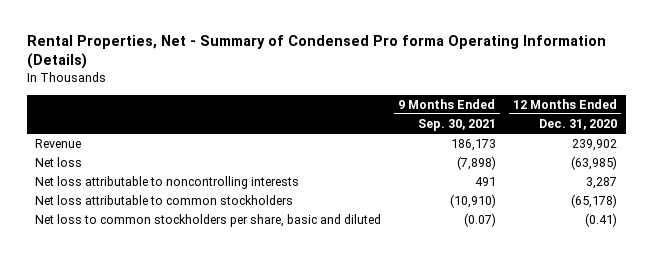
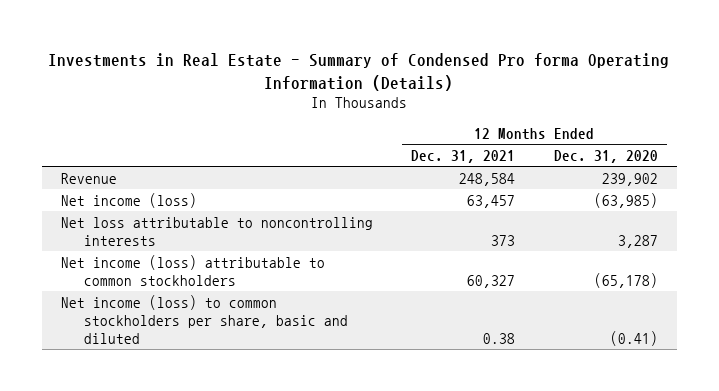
- Rental Properties, Net - Summary of Condensed Pro forma Operating Information (Details)
+ Investments in Real Estate - Summary of Condensed Pro forma Operating Information (Details)
- | 9 Months Ended Sep. 30, 2021 | 12 Months Ended Dec. 31, 2020
+ | 12 Months Ended Dec. 31, 2021 | 12 Months Ended Dec. 31, 2020
- Net loss | (7,898) | (63,985)
+ Net income (loss) | 63,457 | (63,985)
- Net loss attributable to common stockholders | (10,910) | (65,178)
- Net loss to common stockholders per share, basic and diluted | (0.07) | (0.41)
+ Net income (loss) attributable to common stockholders | 60,327 | (65,178)
+ Net income (loss) to common stockholders per share, basic and diluted | 0.38 | (0.41)

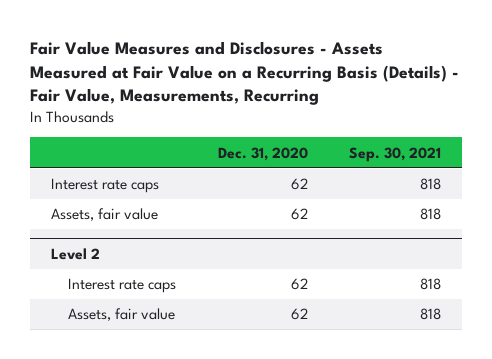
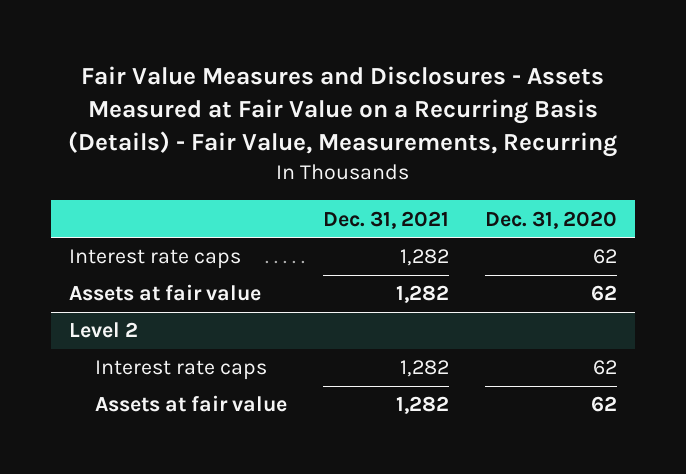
- | Dec. 31, 2020 | Sep. 30, 2021
+ | Dec. 31, 2021 | Dec. 31, 2020
- Assets, fair value | 62 | 818
+ Assets at fair value | 1,282 | 62
@ Level 2
- Assets, fair value | 62 | 818
+ Assets at fair value | 1,282 | 62

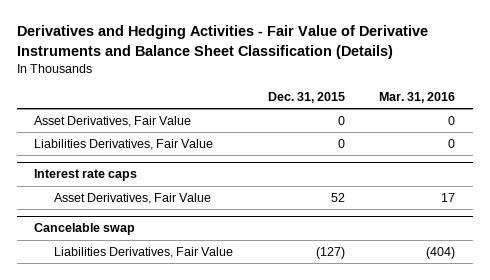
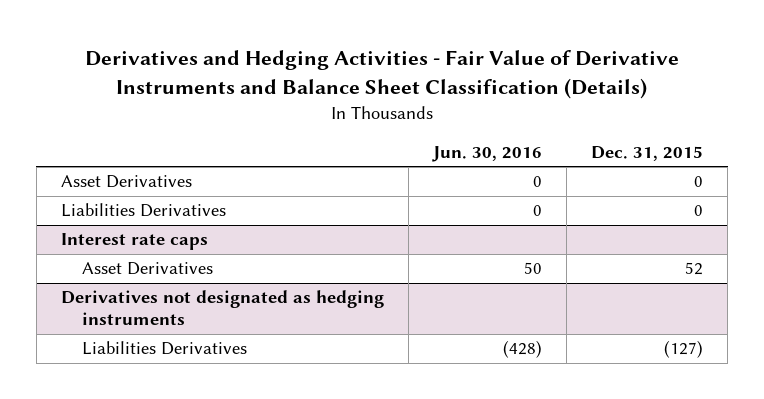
- | Dec. 31, 2015 | Mar. 31, 2016
+ | Jun. 30, 2016 | Dec. 31, 2015
- Asset Derivatives, Fair Value | 0 | 0
- Liabilities Derivatives, Fair Value | 0 | 0
+ Asset Derivatives | 0 | 0
+ Liabilities Derivatives | 0 | 0
@ Interest rate caps
- Asset Derivatives, Fair Value | 52 | 17
- Cancelable swap
- Liabilities Derivatives, Fair Value | (127) | (404)
@ Interest rate caps
+ Asset Derivatives | 50 | 52
+ Derivatives not designated as hedging instruments
+ Liabilities Derivatives | (428) | (127)

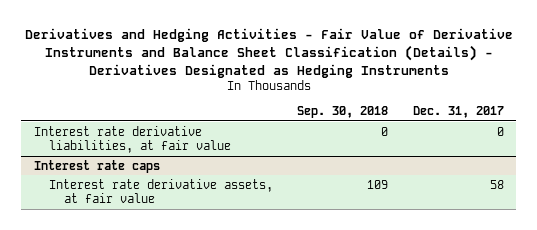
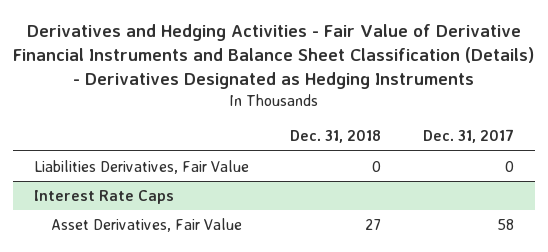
- Derivatives and Hedging Activities - Fair Value of Derivative Instruments and Balance Sheet Classification (Details) - Derivatives Designated as Hedging Instruments
+ Derivatives and Hedging Activities - Fair Value of Derivative Financial Instruments and Balance Sheet Classification (Details) - Derivatives Designated as Hedging Instruments
- | Sep. 30, 2018 | Dec. 31, 2017
+ | Dec. 31, 2018 | Dec. 31, 2017
- Interest rate derivative liabilities, at fair value | 0 | 0
- Interest rate caps
- Interest rate derivative assets, at fair value | 109 | 58
+ Liabilities Derivatives, Fair Value | 0 | 0
+ Interest Rate Caps
+ Asset Derivatives, Fair Value | 27 | 58

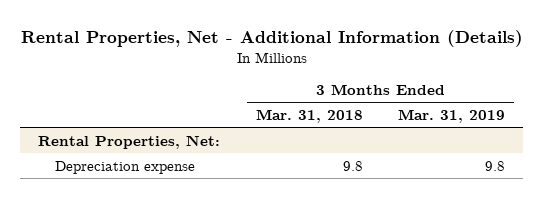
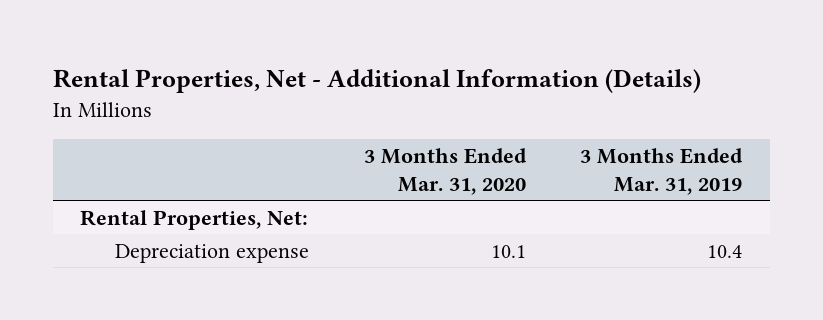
- | 3 Months Ended Mar. 31, 2018 | 3 Months Ended Mar. 31, 2019
+ | 3 Months Ended Mar. 31, 2020 | 3 Months Ended Mar. 31, 2019
- Depreciation expense | 9.8 | 9.8
+ Depreciation expense | 10.1 | 10.4

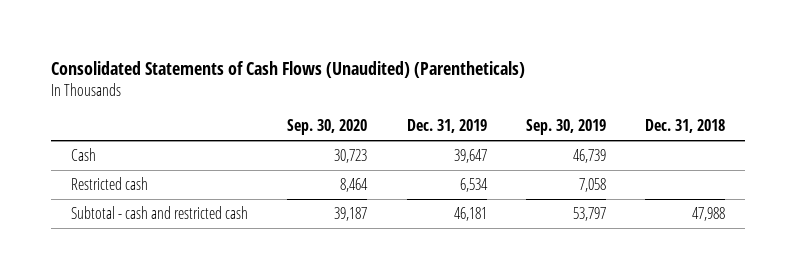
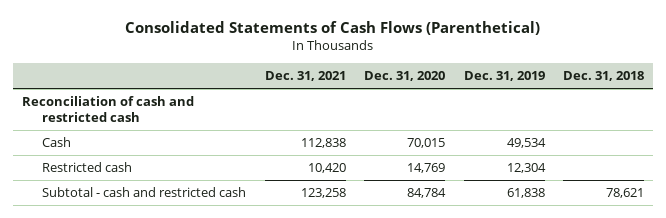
- Consolidated Statements of Cash Flows (Unaudited) (Parentheticals)
+ Consolidated Statements of Cash Flows (Parenthetical)
- | Sep. 30, 2020 | Dec. 31, 2019 | Sep. 30, 2019 | Dec. 31, 2018
+ | Dec. 31, 2021 | Dec. 31, 2020 | Dec. 31, 2019 | Dec. 31, 2018
- Cash | 30,723 | 39,647 | 46,739 |
- Restricted cash | 8,464 | 6,534 | 7,058 |
- Subtotal - cash and restricted cash | 39,187 | 46,181 | 53,797 | 47,988
+ Reconciliation of cash and restricted cash
+ Cash | 112,838 | 70,015 | 49,534 |
+ Restricted cash | 10,420 | 14,769 | 12,304 |
+ Subtotal - cash and restricted cash | 123,258 | 84,784 | 61,838 | 78,621

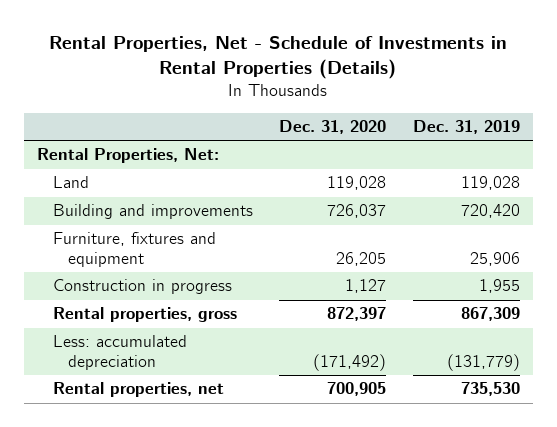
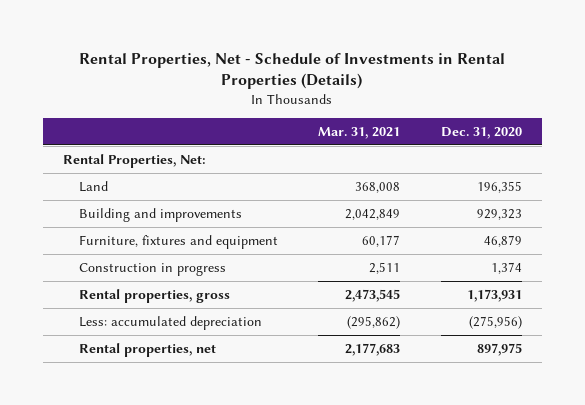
- | Dec. 31, 2020 | Dec. 31, 2019
+ | Mar. 31, 2021 | Dec. 31, 2020
- Land | 119,028 | 119,028
- Building and improvements | 726,037 | 720,420
- Furniture, fixtures and equipment | 26,205 | 25,906
- Construction in progress | 1,127 | 1,955
- Rental properties, gross | 872,397 | 867,309
- Less: accumulated depreciation | (171,492) | (131,779)
- Rental properties, net | 700,905 | 735,530
+ Land | 368,008 | 196,355
+ Building and improvements | 2,042,849 | 929,323
+ Furniture, fixtures and equipment | 60,177 | 46,879
+ Construction in progress | 2,511 | 1,374
+ Rental properties, gross | 2,473,545 | 1,173,931
+ Less: accumulated depreciation | (295,862) | (275,956)
+ Rental properties, net | 2,177,683 | 897,975

